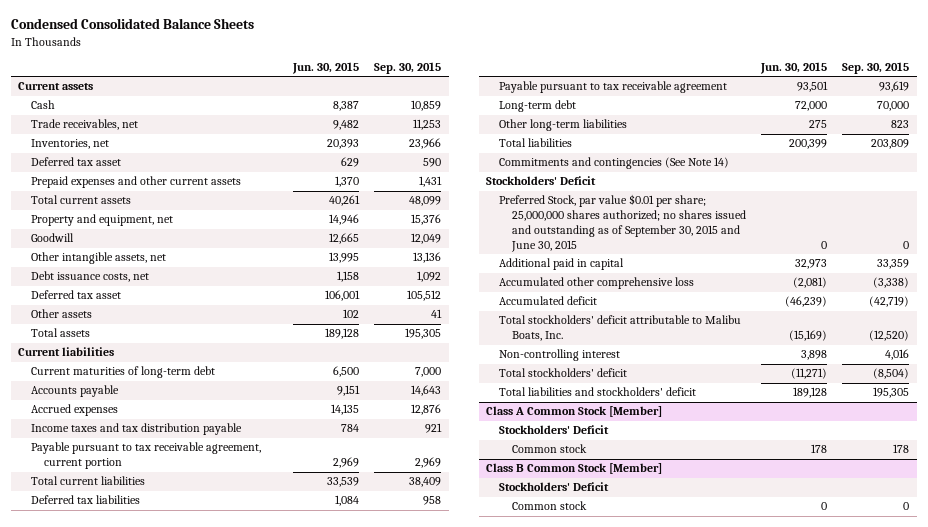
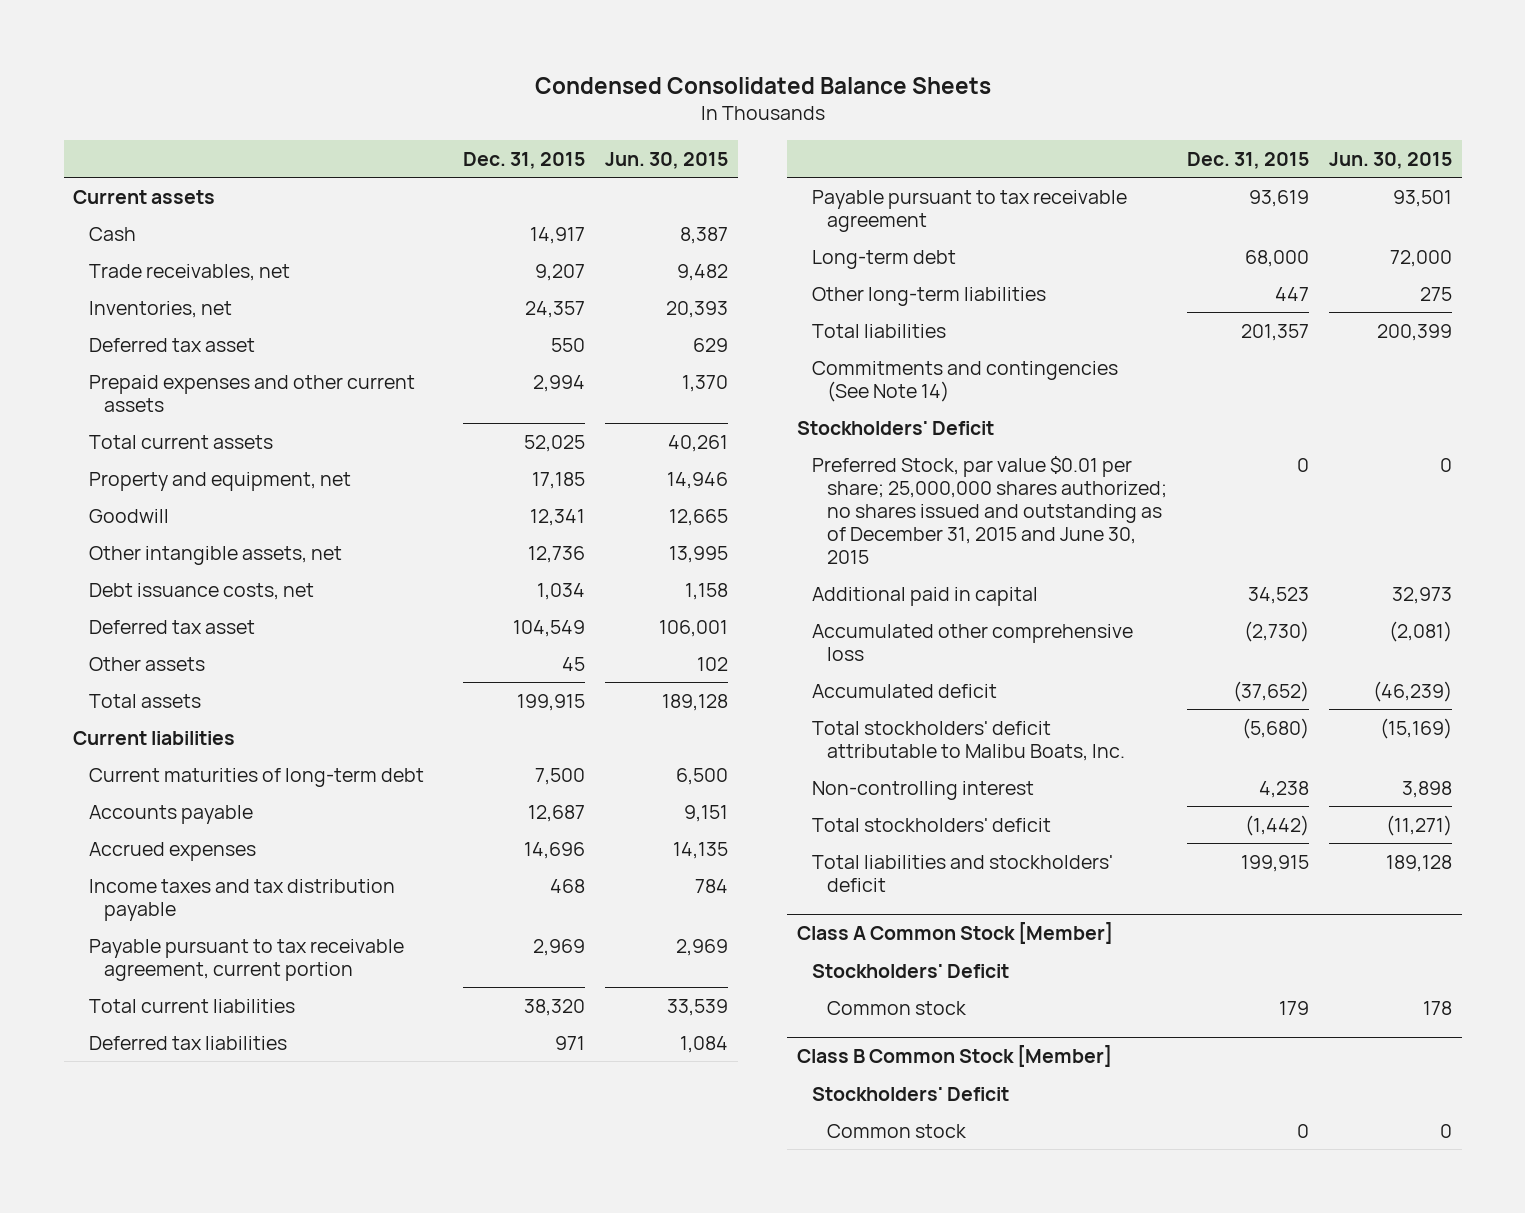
- | Jun. 30, 2015 | Sep. 30, 2015
+ | Dec. 31, 2015 | Jun. 30, 2015
- Preferred Stock, par value $0.01 per share; 25,000,000 shares authorized; no shares issued and outstanding as of September 30, 2015 and June 30, 2015 | 0 | 0
+ Preferred Stock, par value $0.01 per share; 25,000,000 shares authorized; no shares issued and outstanding as of December 31, 2015 and June 30, 2015 | 0 | 0

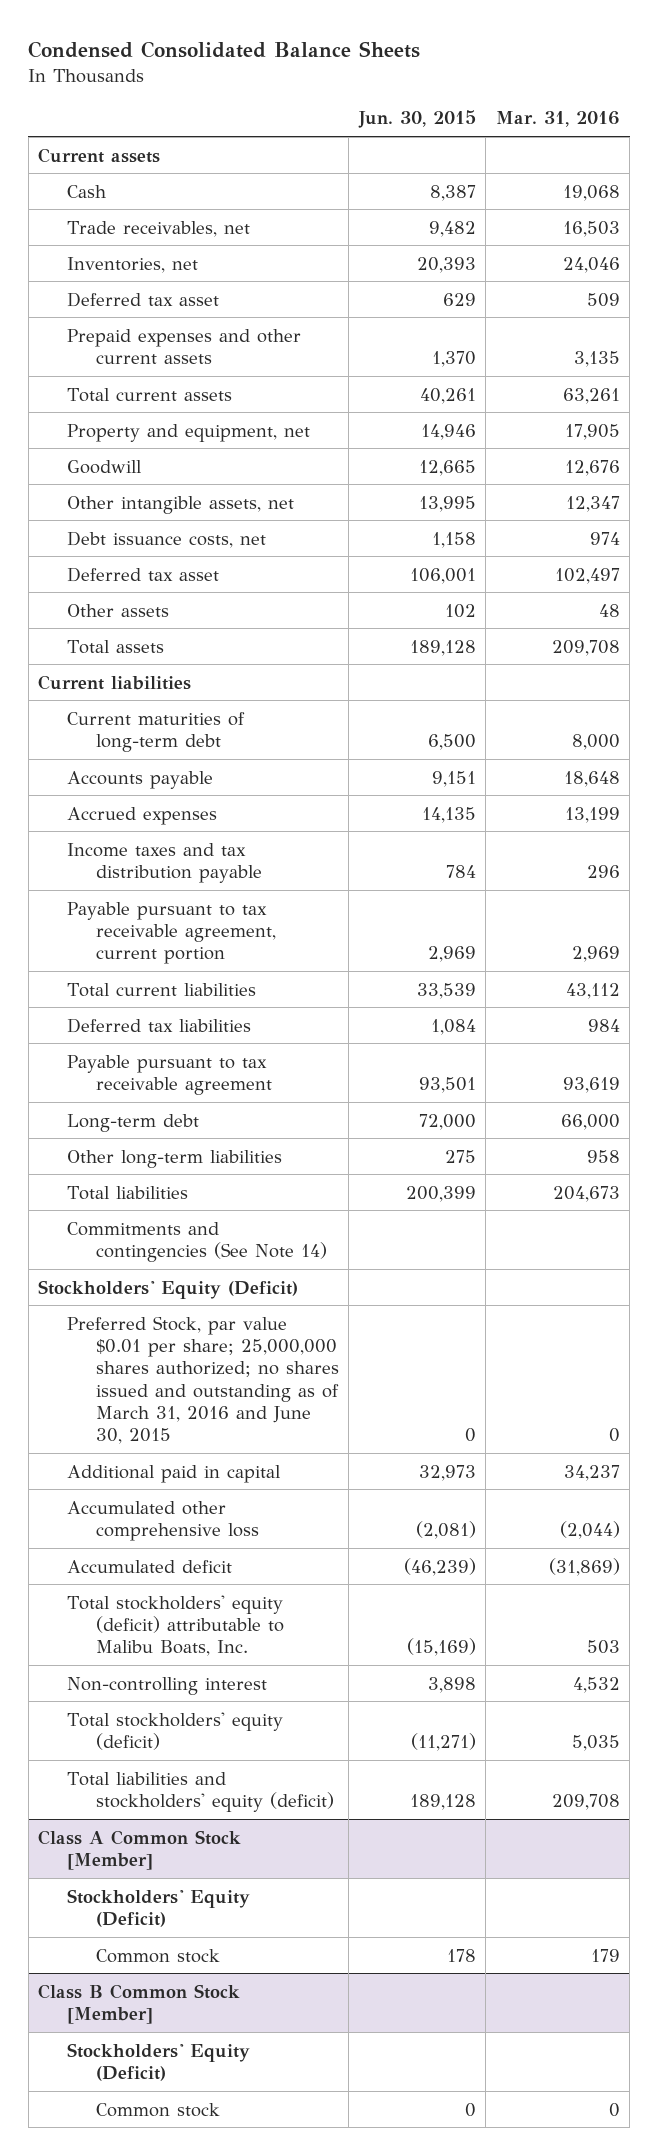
- | Dec. 31, 2015 | Jun. 30, 2015
+ | Jun. 30, 2015 | Mar. 31, 2016
- Stockholders' Deficit
- Preferred Stock, par value $0.01 per share; 25,000,000 shares authorized; no shares issued and outstanding as of December 31, 2015 and June 30, 2015 | 0 | 0
+ Stockholders' Equity (Deficit)
+ Preferred Stock, par value $0.01 per share; 25,000,000 shares authorized; no shares issued and outstanding as of March 31, 2016 and June 30, 2015 | 0 | 0
- Total stockholders' deficit attributable to Malibu Boats, Inc. | (5,680) | (15,169)
+ Total stockholders' equity (deficit) attributable to Malibu Boats, Inc. | (15,169) | 503
- Total stockholders' deficit | (1,442) | (11,271)
- Total liabilities and stockholders' deficit | 199,915 | 189,128
+ Total stockholders' equity (deficit) | (11,271) | 5,035
+ Total liabilities and stockholders' equity (deficit) | 189,128 | 209,708
@ Class A Common Stock [Member]
- Stockholders' Deficit
+ Stockholders' Equity (Deficit)
@ Class B Common Stock [Member]
- Stockholders' Deficit
+ Stockholders' Equity (Deficit)

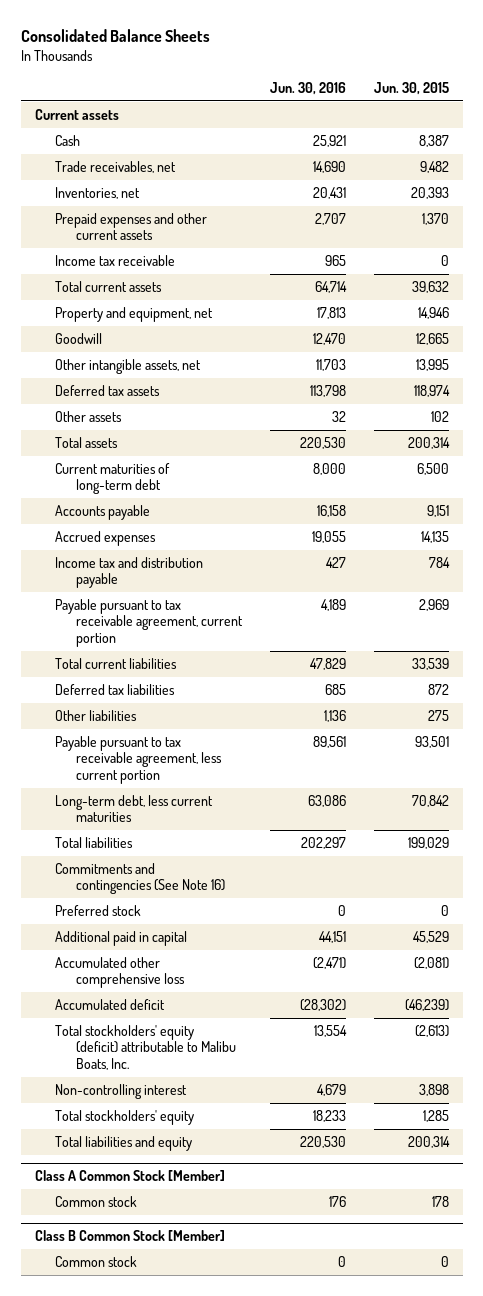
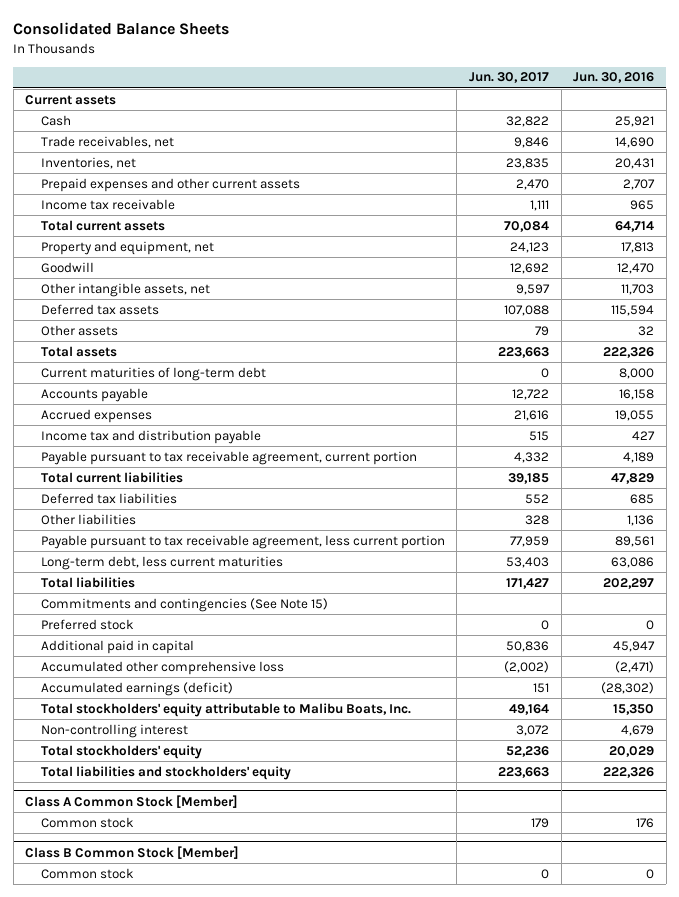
- | Jun. 30, 2016 | Jun. 30, 2015
+ | Jun. 30, 2017 | Jun. 30, 2016
- Deferred tax assets | 113,798 | 118,974
+ Deferred tax assets | 107,088 | 115,594
- Total assets | 220,530 | 200,314
+ Total assets | 223,663 | 222,326
- Commitments and contingencies (See Note 16)
+ Commitments and contingencies (See Note 15)
- Additional paid in capital | 44,151 | 45,529
+ Additional paid in capital | 50,836 | 45,947
- Accumulated deficit | (28,302) | (46,239)
- Total stockholders' equity (deficit) attributable to Malibu Boats, Inc. | 13,554 | (2,613)
+ Accumulated earnings (deficit) | 151 | (28,302)
+ Total stockholders' equity attributable to Malibu Boats, Inc. | 49,164 | 15,350
- Total stockholders' equity | 18,233 | 1,285
- Total liabilities and equity | 220,530 | 200,314
+ Total stockholders' equity | 52,236 | 20,029
+ Total liabilities and stockholders' equity | 223,663 | 222,326

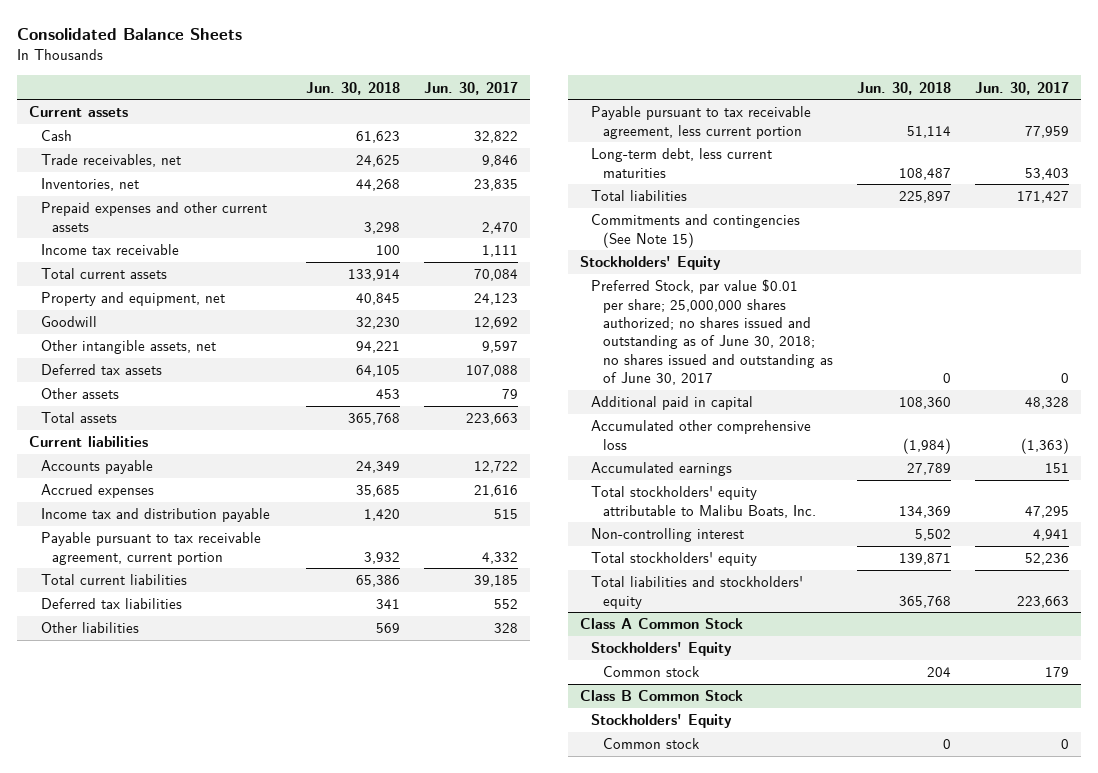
- | Jun. 30, 2017 | Jun. 30, 2016
+ | Jun. 30, 2018 | Jun. 30, 2017
- Current maturities of long-term debt | 0 | 8,000
+ Current liabilities
- Preferred stock | 0 | 0
- Additional paid in capital | 50,836 | 45,947
- Accumulated other comprehensive loss | (2,002) | (2,471)
- Accumulated earnings (deficit) | 151 | (28,302)
- Total stockholders' equity attributable to Malibu Boats, Inc. | 49,164 | 15,350
- Non-controlling interest | 3,072 | 4,679
+ Stockholders' Equity
+ Preferred Stock, par value $0.01 per share; 25,000,000 shares authorized; no shares issued and outstanding as of June 30, 2018; no shares issued and outstanding as of June 30, 2017 | 0 | 0
+ Additional paid in capital | 108,360 | 48,328
+ Accumulated other comprehensive loss | (1,984) | (1,363)
+ Accumulated earnings | 27,789 | 151
+ Total stockholders' equity attributable to Malibu Boats, Inc. | 134,369 | 47,295
+ Non-controlling interest | 5,502 | 4,941
- Class A Common Stock [Member]
+ Class A Common Stock
+ Stockholders' Equity
- Class B Common Stock [Member]
+ Class B Common Stock
+ Stockholders' Equity

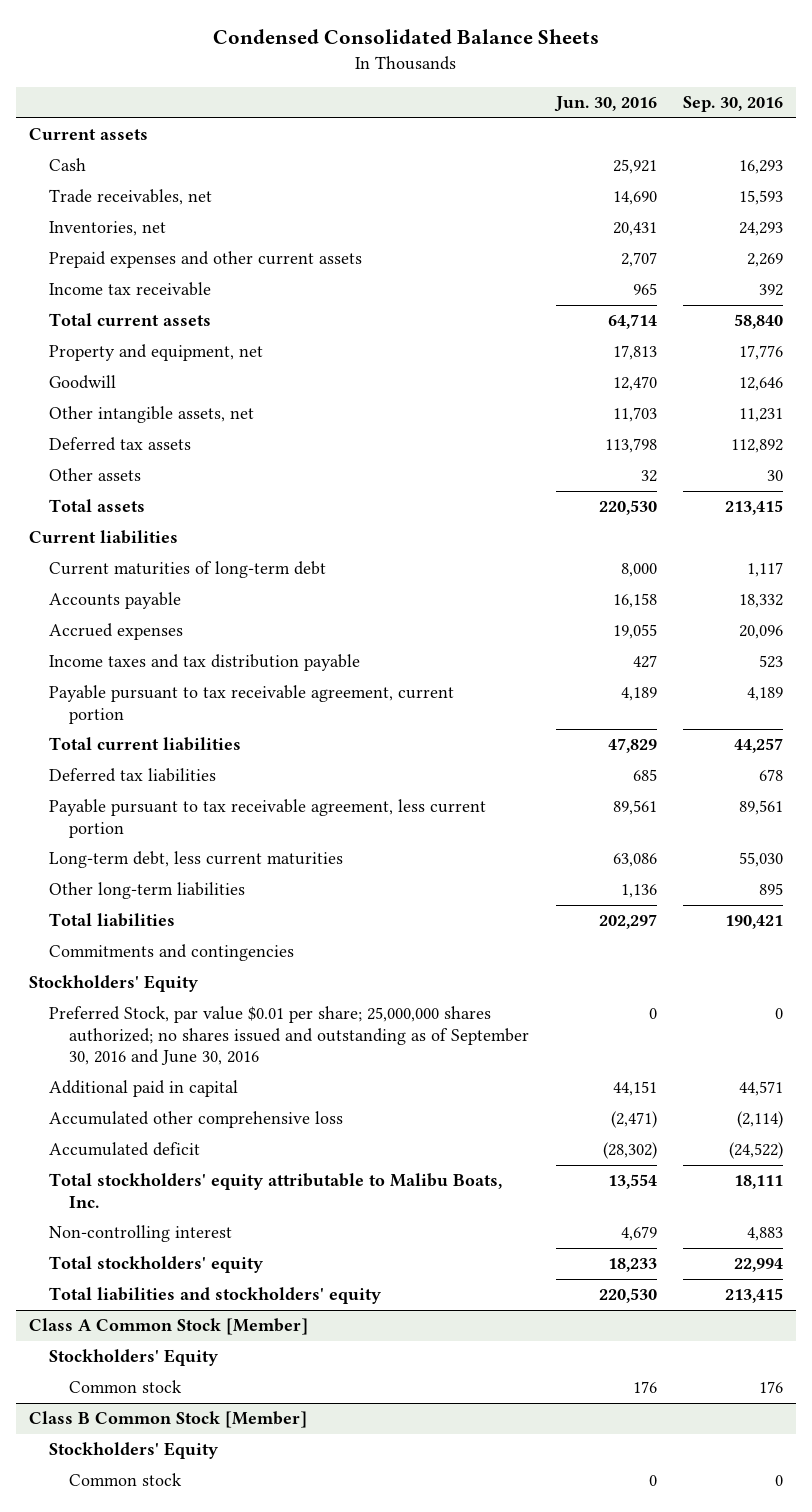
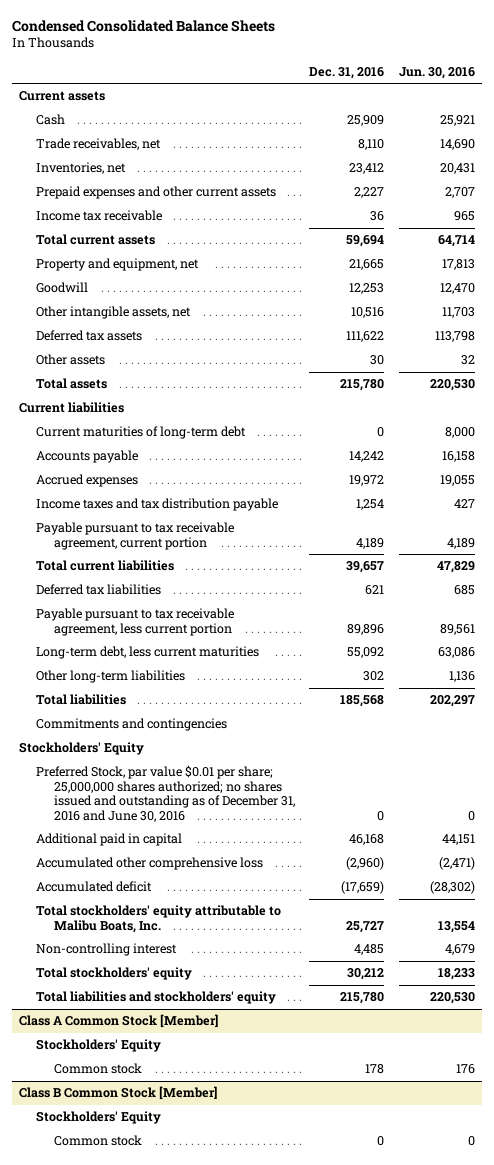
- | Jun. 30, 2016 | Sep. 30, 2016
+ | Dec. 31, 2016 | Jun. 30, 2016
- Preferred Stock, par value $0.01 per share; 25,000,000 shares authorized; no shares issued and outstanding as of September 30, 2016 and June 30, 2016 | 0 | 0
+ Preferred Stock, par value $0.01 per share; 25,000,000 shares authorized; no shares issued and outstanding as of December 31, 2016 and June 30, 2016 | 0 | 0

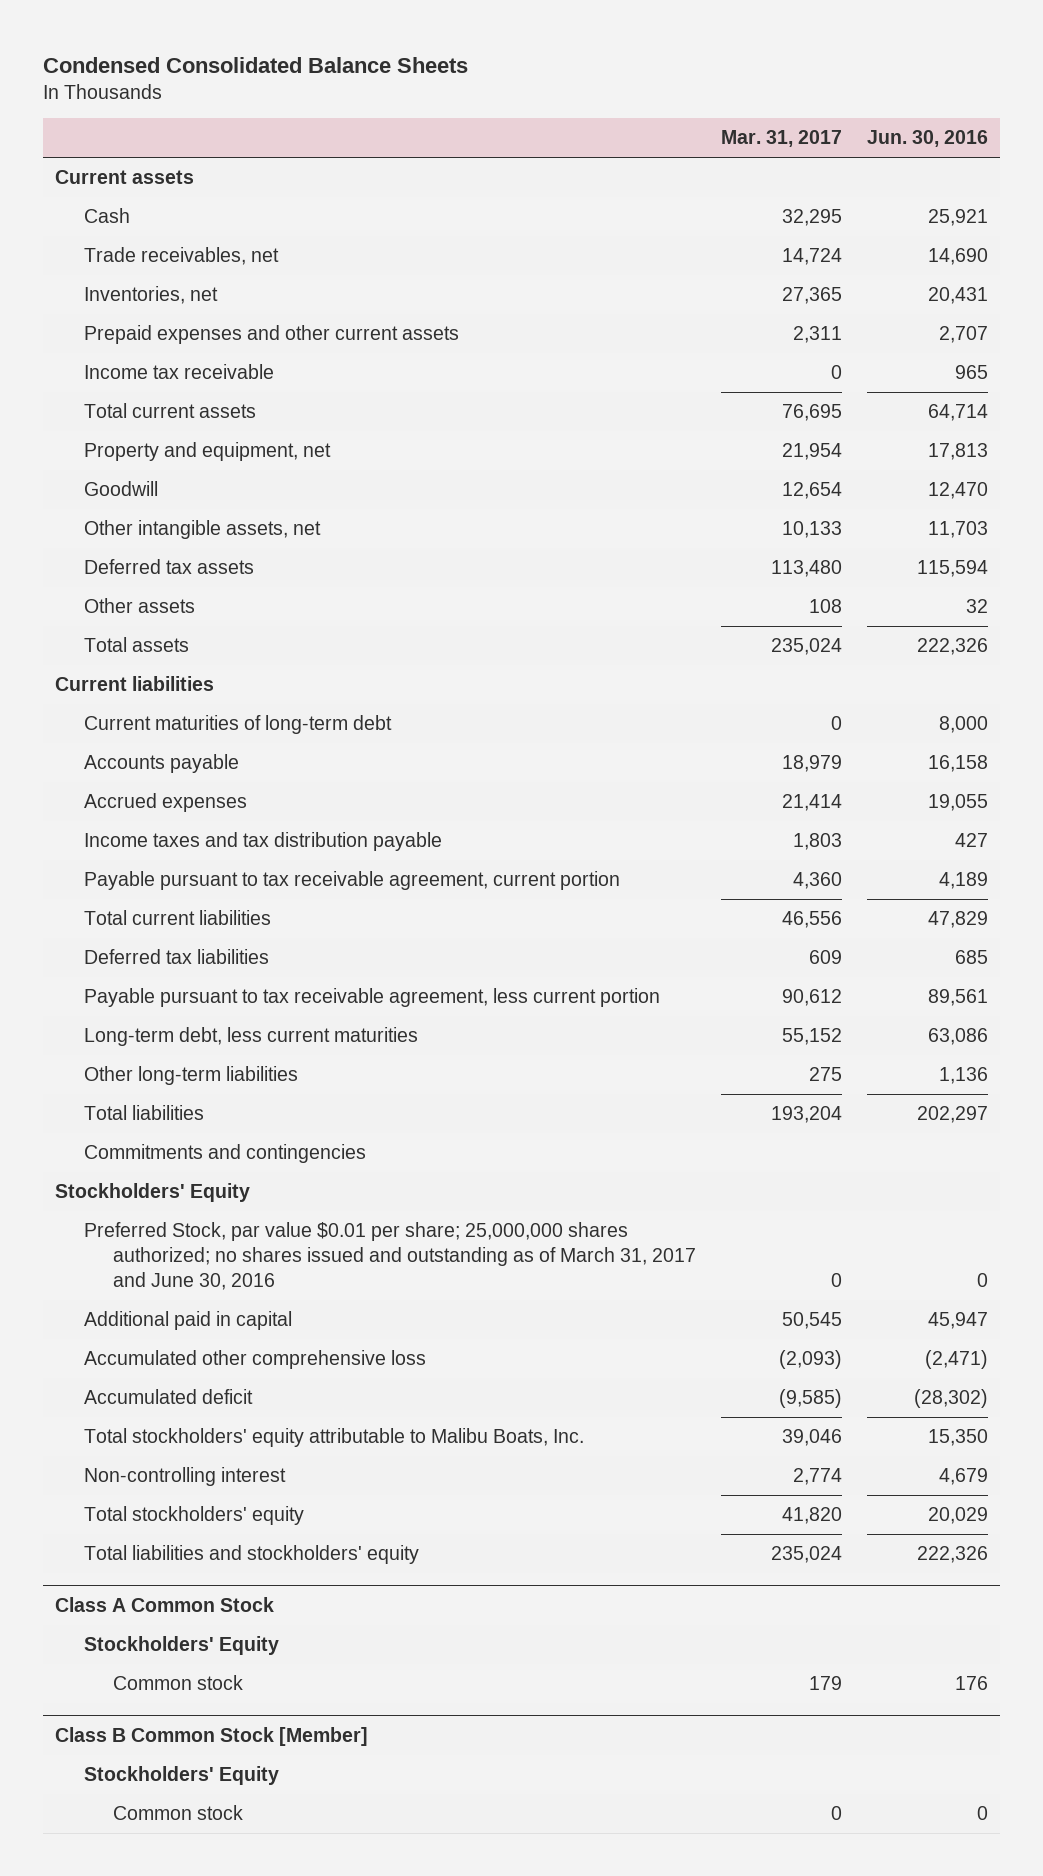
- | Dec. 31, 2016 | Jun. 30, 2016
+ | Mar. 31, 2017 | Jun. 30, 2016
- Deferred tax assets | 111,622 | 113,798
+ Deferred tax assets | 113,480 | 115,594
- Total assets | 215,780 | 220,530
+ Total assets | 235,024 | 222,326
- Preferred Stock, par value $0.01 per share; 25,000,000 shares authorized; no shares issued and outstanding as of December 31, 2016 and June 30, 2016 | 0 | 0
- Additional paid in capital | 46,168 | 44,151
+ Preferred Stock, par value $0.01 per share; 25,000,000 shares authorized; no shares issued and outstanding as of March 31, 2017 and June 30, 2016 | 0 | 0
+ Additional paid in capital | 50,545 | 45,947
- Total stockholders' equity attributable to Malibu Boats, Inc. | 25,727 | 13,554
+ Total stockholders' equity attributable to Malibu Boats, Inc. | 39,046 | 15,350
- Total stockholders' equity | 30,212 | 18,233
- Total liabilities and stockholders' equity | 215,780 | 220,530
- Class A Common Stock [Member]
+ Total stockholders' equity | 41,820 | 20,029
+ Total liabilities and stockholders' equity | 235,024 | 222,326
+ Class A Common Stock

